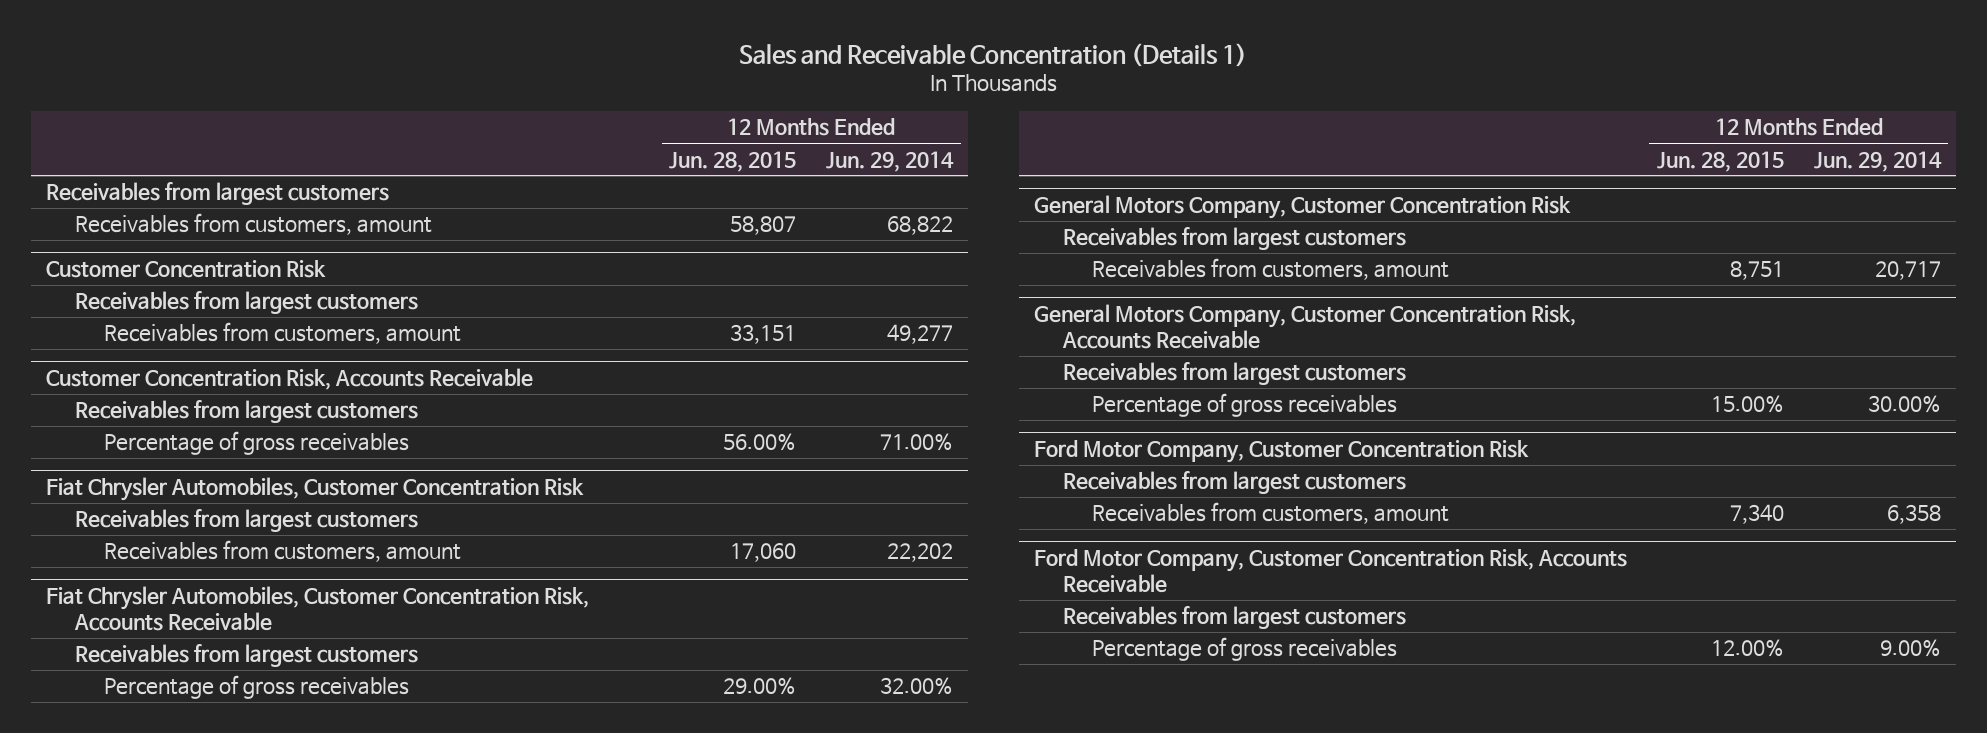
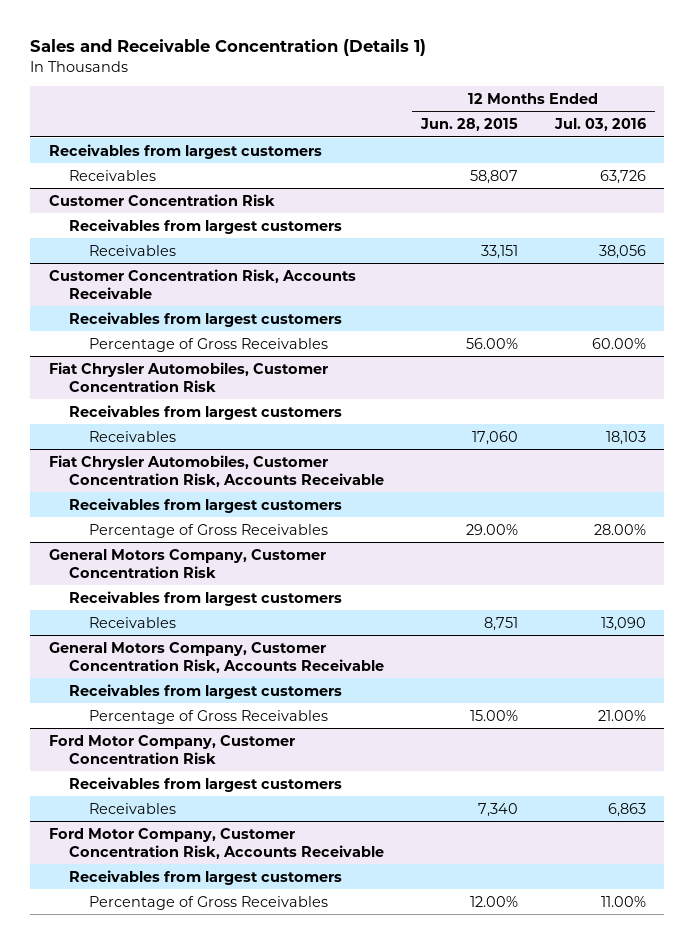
- | 12 Months Ended Jun. 28, 2015 | 12 Months Ended Jun. 29, 2014
+ | 12 Months Ended Jun. 28, 2015 | 12 Months Ended Jul. 03, 2016
- Receivables from customers, amount | 58,807 | 68,822
+ Receivables | 58,807 | 63,726
@ Customer Concentration Risk
- Receivables from customers, amount | 33,151 | 49,277
+ Receivables | 33,151 | 38,056
@ Customer Concentration Risk, Accounts Receivable
- Percentage of gross receivables | 56.00% | 71.00%
+ Percentage of Gross Receivables | 56.00% | 60.00%
@ Fiat Chrysler Automobiles, Customer Concentration Risk
- Receivables from customers, amount | 17,060 | 22,202
+ Receivables | 17,060 | 18,103
@ Fiat Chrysler Automobiles, Customer Concentration Risk, Accounts Receivable
- Percentage of gross receivables | 29.00% | 32.00%
+ Percentage of Gross Receivables | 29.00% | 28.00%
@ General Motors Company, Customer Concentration Risk
- Receivables from customers, amount | 8,751 | 20,717
+ Receivables | 8,751 | 13,090
@ General Motors Company, Customer Concentration Risk, Accounts Receivable
- Percentage of gross receivables | 15.00% | 30.00%
+ Percentage of Gross Receivables | 15.00% | 21.00%
@ Ford Motor Company, Customer Concentration Risk
- Receivables from customers, amount | 7,340 | 6,358
+ Receivables | 7,340 | 6,863
@ Ford Motor Company, Customer Concentration Risk, Accounts Receivable
- Percentage of gross receivables | 12.00% | 9.00%
+ Percentage of Gross Receivables | 12.00% | 11.00%

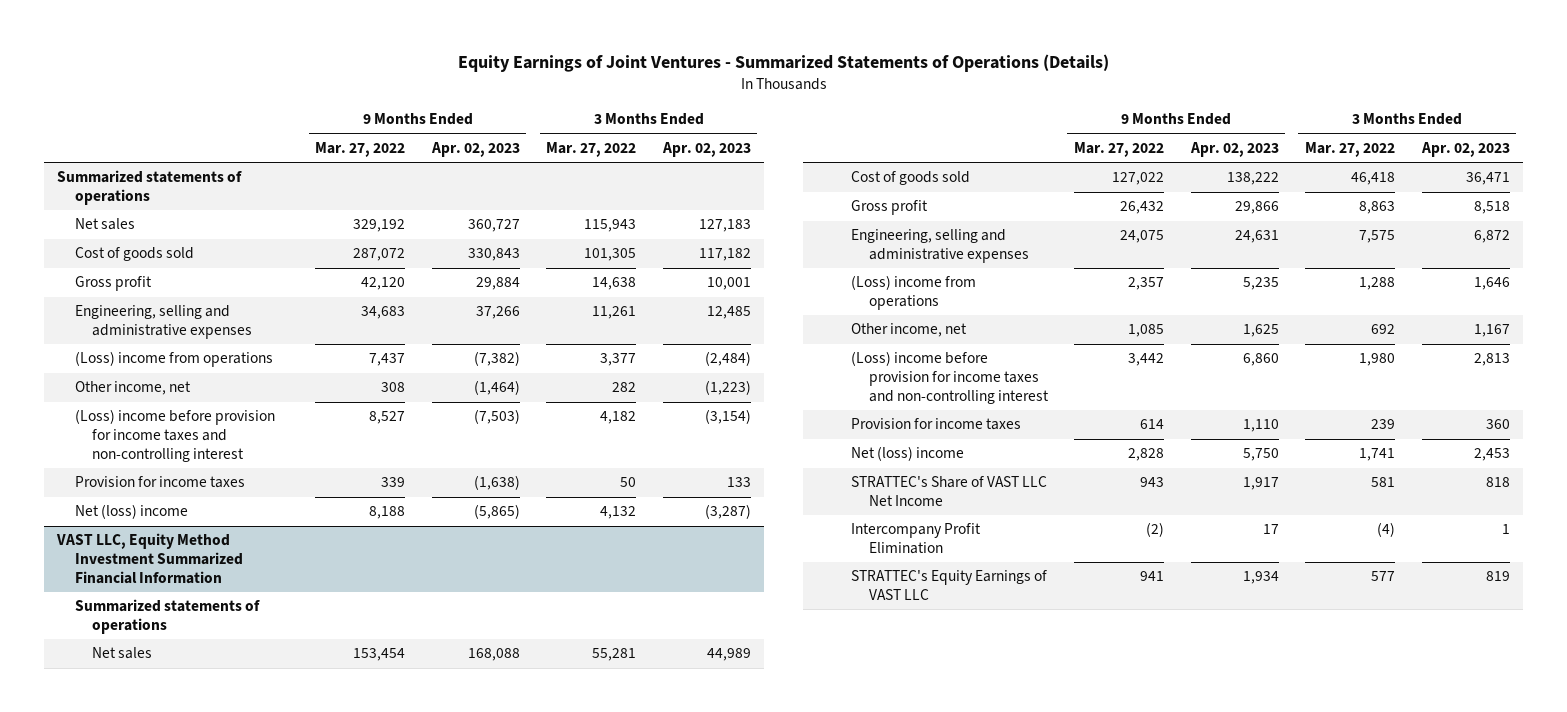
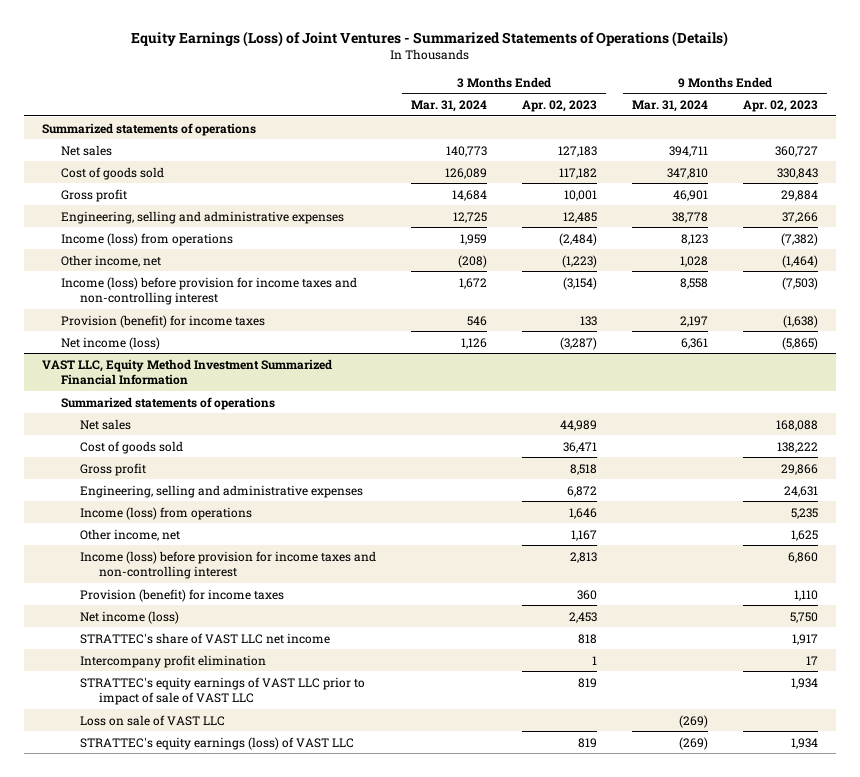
- Equity Earnings of Joint Ventures - Summarized Statements of Operations (Details)
+ Equity Earnings (Loss) of Joint Ventures - Summarized Statements of Operations (Details)
- | 9 Months Ended Mar. 27, 2022 | 9 Months Ended Apr. 02, 2023 | 3 Months Ended Mar. 27, 2022 | 3 Months Ended Apr. 02, 2023
+ | 3 Months Ended Mar. 31, 2024 | 3 Months Ended Apr. 02, 2023 | 9 Months Ended Mar. 31, 2024 | 9 Months Ended Apr. 02, 2023
- (Loss) income from operations | 7,437 | (7,382) | 3,377 | (2,484)
+ Income (loss) from operations | 1,959 | (2,484) | 8,123 | (7,382)
- (Loss) income before provision for income taxes and non-controlling interest | 8,527 | (7,503) | 4,182 | (3,154)
- Provision for income taxes | 339 | (1,638) | 50 | 133
- Net (loss) income | 8,188 | (5,865) | 4,132 | (3,287)
+ Income (loss) before provision for income taxes and non-controlling interest | 1,672 | (3,154) | 8,558 | (7,503)
+ Provision (benefit) for income taxes | 546 | 133 | 2,197 | (1,638)
+ Net income (loss) | 1,126 | (3,287) | 6,361 | (5,865)
@ VAST LLC, Equity Method Investment Summarized Financial Information
- (Loss) income from operations | 2,357 | 5,235 | 1,288 | 1,646
+ Income (loss) from operations | | 1,646 | | 5,235
- (Loss) income before provision for income taxes and non-controlling interest | 3,442 | 6,860 | 1,980 | 2,813
- Provision for income taxes | 614 | 1,110 | 239 | 360
- Net (loss) income | 2,828 | 5,750 | 1,741 | 2,453
- STRATTEC's Share of VAST LLC Net Income | 943 | 1,917 | 581 | 818
- Intercompany Profit Elimination | (2) | 17 | (4) | 1
- STRATTEC's Equity Earnings of VAST LLC | 941 | 1,934 | 577 | 819
+ Income (loss) before provision for income taxes and non-controlling interest | | 2,813 | | 6,860
+ Provision (benefit) for income taxes | | 360 | | 1,110
+ Net income (loss) | | 2,453 | | 5,750
+ STRATTEC's share of VAST LLC net income | | 818 | | 1,917
+ Intercompany profit elimination | | 1 | | 17
+ STRATTEC's equity earnings of VAST LLC prior to impact of sale of VAST LLC | | 819 | | 1,934
+ Loss on sale of VAST LLC | | | (269) |
+ STRATTEC's equity earnings (loss) of VAST LLC | | 819 | (269) | 1,934

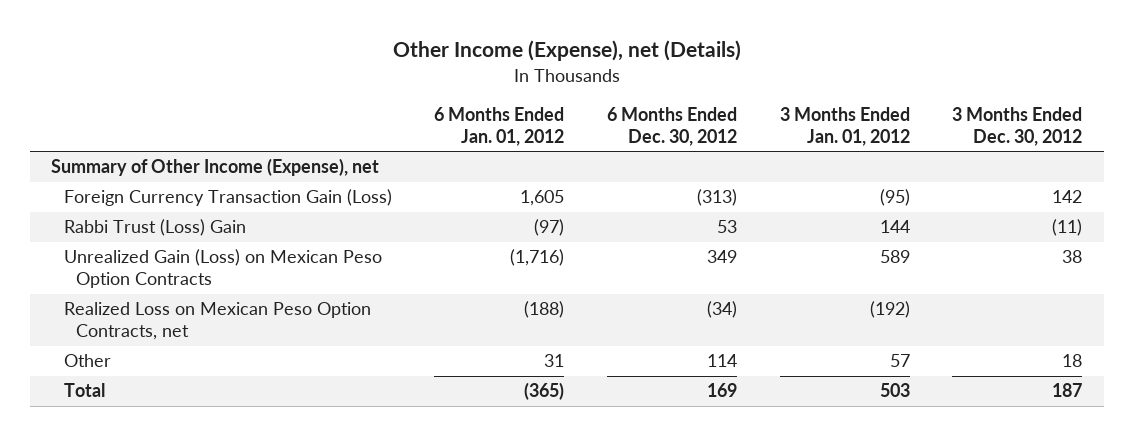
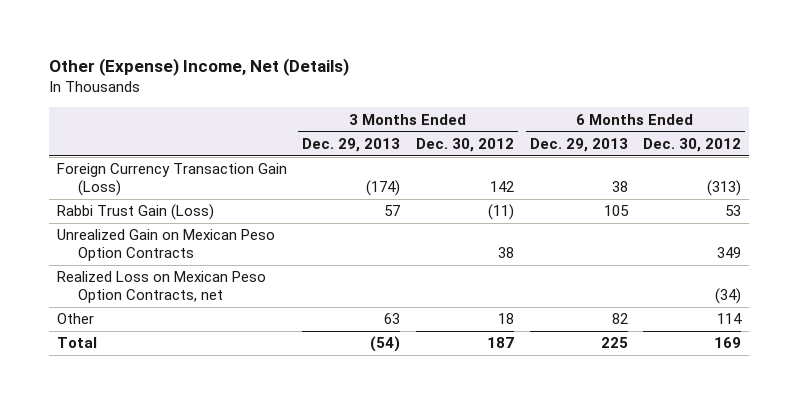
- Other Income (Expense), net (Details)
+ Other (Expense) Income, Net (Details)
- | 6 Months Ended Jan. 01, 2012 | 6 Months Ended Dec. 30, 2012 | 3 Months Ended Jan. 01, 2012 | 3 Months Ended Dec. 30, 2012
+ | 3 Months Ended Dec. 29, 2013 | 3 Months Ended Dec. 30, 2012 | 6 Months Ended Dec. 29, 2013 | 6 Months Ended Dec. 30, 2012
- Summary of Other Income (Expense), net
- Rabbi Trust (Loss) Gain | (97) | 53 | 144 | (11)
- Unrealized Gain (Loss) on Mexican Peso Option Contracts | (1,716) | 349 | 589 | 38
+ Rabbi Trust Gain (Loss) | 57 | (11) | 105 | 53
+ Unrealized Gain on Mexican Peso Option Contracts | | 38 | | 349

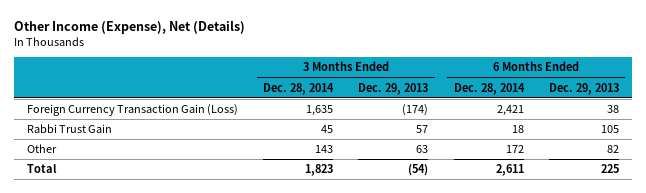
- Other (Expense) Income, Net (Details)
+ Other Income (Expense), Net (Details)
- | 3 Months Ended Dec. 29, 2013 | 3 Months Ended Dec. 30, 2012 | 6 Months Ended Dec. 29, 2013 | 6 Months Ended Dec. 30, 2012
+ | 3 Months Ended Dec. 28, 2014 | 3 Months Ended Dec. 29, 2013 | 6 Months Ended Dec. 28, 2014 | 6 Months Ended Dec. 29, 2013
- Rabbi Trust Gain (Loss) | 57 | (11) | 105 | 53
- Unrealized Gain on Mexican Peso Option Contracts | | 38 | | 349
- Realized Loss on Mexican Peso Option Contracts, net | | | | (34)
+ Rabbi Trust Gain | 45 | 57 | 18 | 105

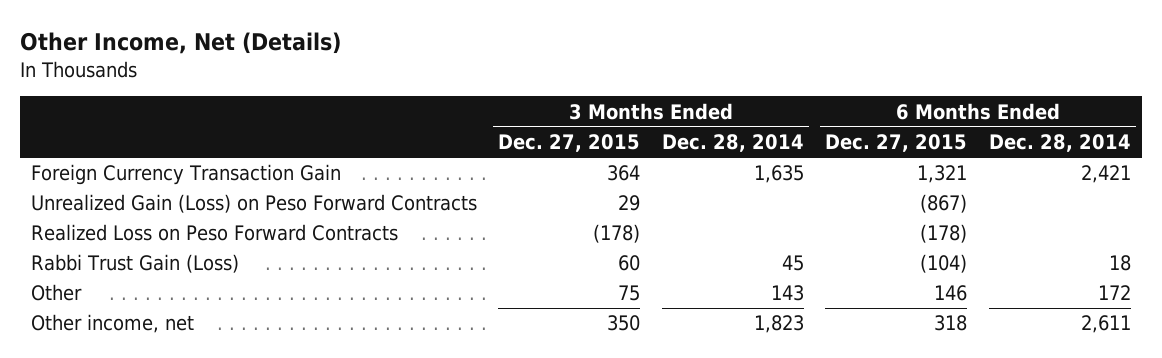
- Other Income (Expense), Net (Details)
+ Other Income, Net (Details)
- | 3 Months Ended Dec. 28, 2014 | 3 Months Ended Dec. 29, 2013 | 6 Months Ended Dec. 28, 2014 | 6 Months Ended Dec. 29, 2013
+ | 3 Months Ended Dec. 27, 2015 | 3 Months Ended Dec. 28, 2014 | 6 Months Ended Dec. 27, 2015 | 6 Months Ended Dec. 28, 2014
- Foreign Currency Transaction Gain (Loss) | 1,635 | (174) | 2,421 | 38
- Rabbi Trust Gain | 45 | 57 | 18 | 105
+ Foreign Currency Transaction Gain | 364 | 1,635 | 1,321 | 2,421
+ Unrealized Gain (Loss) on Peso Forward Contracts | 29 | | (867) |
+ Realized Loss on Peso Forward Contracts | (178) | | (178) |
+ Rabbi Trust Gain (Loss) | 60 | 45 | (104) | 18
- Total | 1,823 | (54) | 2,611 | 225
+ Other income, net | 350 | 1,823 | 318 | 2,611

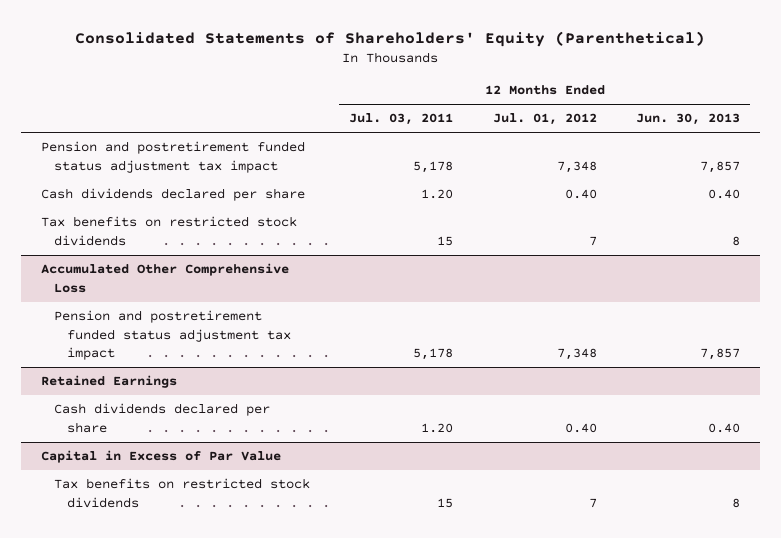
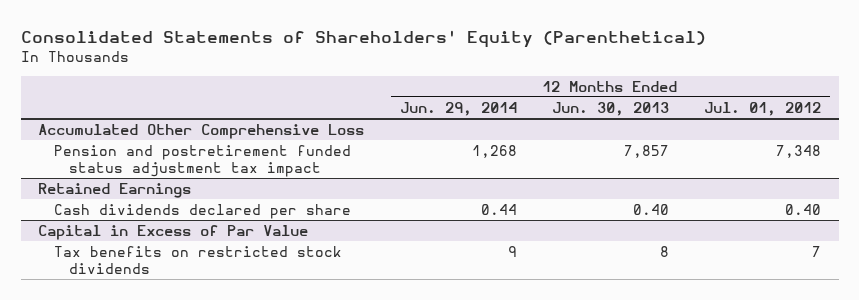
- | 12 Months Ended Jul. 03, 2011 | 12 Months Ended Jul. 01, 2012 | 12 Months Ended Jun. 30, 2013
+ | 12 Months Ended Jun. 29, 2014 | 12 Months Ended Jun. 30, 2013 | 12 Months Ended Jul. 01, 2012
- Pension and postretirement funded status adjustment tax impact | 5,178 | 7,348 | 7,857
- Cash dividends declared per share | 1.20 | 0.40 | 0.40
- Tax benefits on restricted stock dividends | 15 | 7 | 8

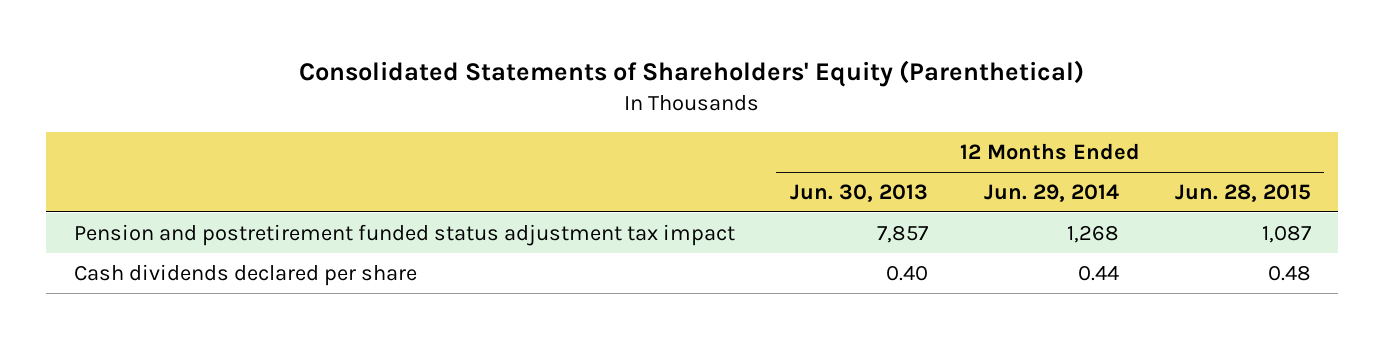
- | 12 Months Ended Jun. 29, 2014 | 12 Months Ended Jun. 30, 2013 | 12 Months Ended Jul. 01, 2012
+ | 12 Months Ended Jun. 30, 2013 | 12 Months Ended Jun. 29, 2014 | 12 Months Ended Jun. 28, 2015
- Accumulated Other Comprehensive Loss
- Retained Earnings
- Capital in Excess of Par Value
- Tax benefits on restricted stock dividends | 9 | 8 | 7

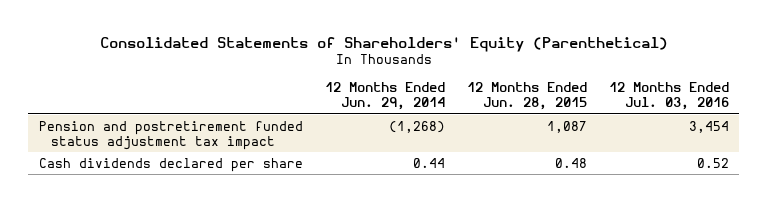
- | 12 Months Ended Jun. 30, 2013 | 12 Months Ended Jun. 29, 2014 | 12 Months Ended Jun. 28, 2015
+ | 12 Months Ended Jun. 29, 2014 | 12 Months Ended Jun. 28, 2015 | 12 Months Ended Jul. 03, 2016
- Pension and postretirement funded status adjustment tax impact | 7,857 | 1,268 | 1,087
+ Pension and postretirement funded status adjustment tax impact | (1,268) | 1,087 | 3,454

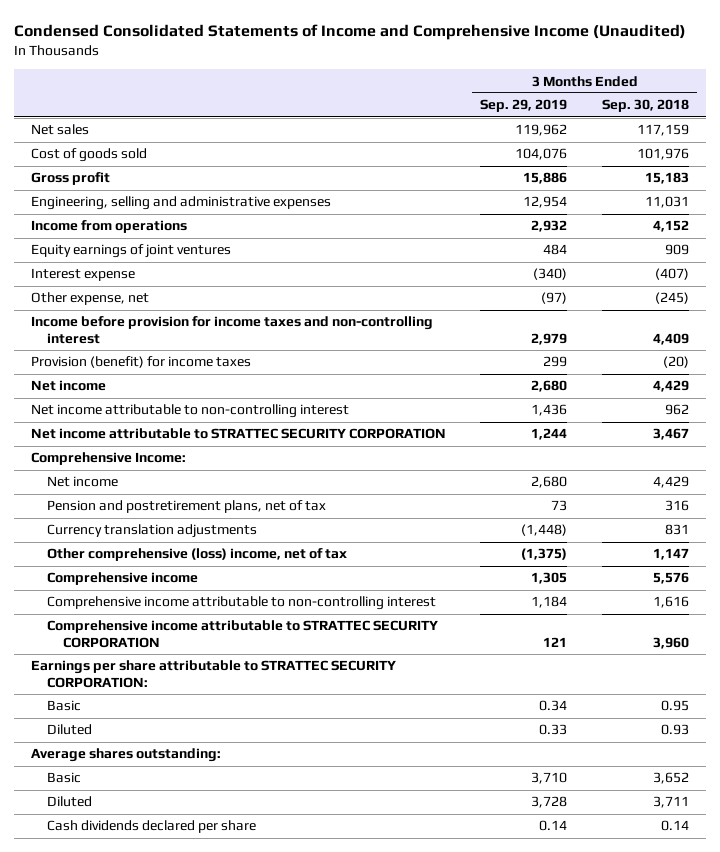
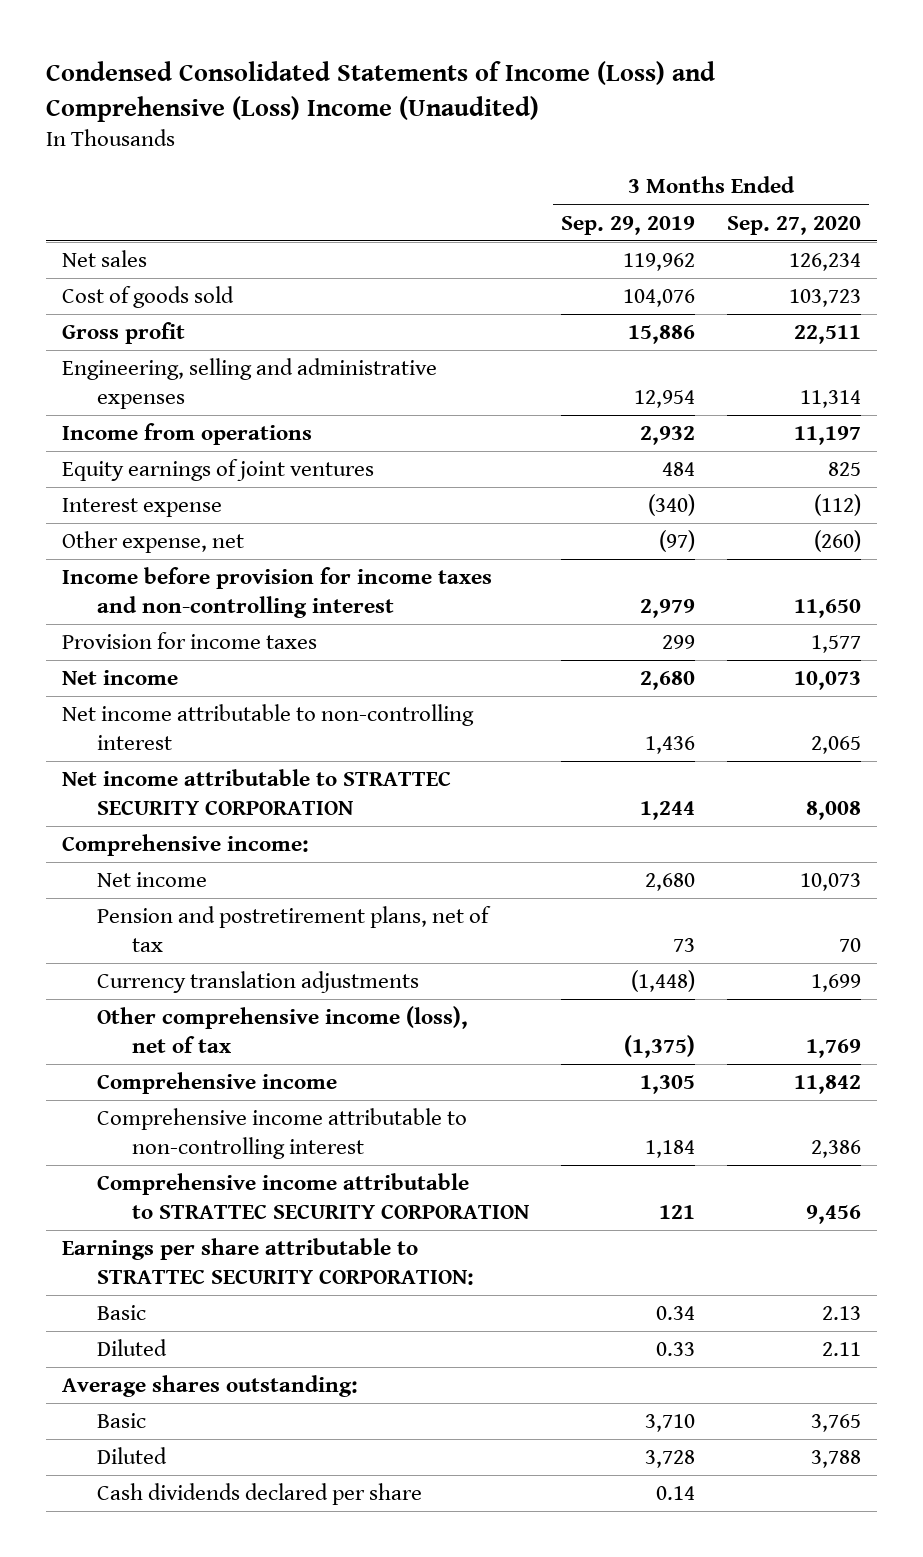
- Condensed Consolidated Statements of Income and Comprehensive Income (Unaudited)
+ Condensed Consolidated Statements of Income (Loss) and Comprehensive (Loss) Income (Unaudited)
- | 3 Months Ended Sep. 29, 2019 | 3 Months Ended Sep. 30, 2018
+ | 3 Months Ended Sep. 29, 2019 | 3 Months Ended Sep. 27, 2020
- Provision (benefit) for income taxes | 299 | (20)
+ Provision for income taxes | 299 | 1,577
- Comprehensive Income:
+ Comprehensive income:
- Other comprehensive (loss) income, net of tax | (1,375) | 1,147
+ Other comprehensive income (loss), net of tax | (1,375) | 1,769

